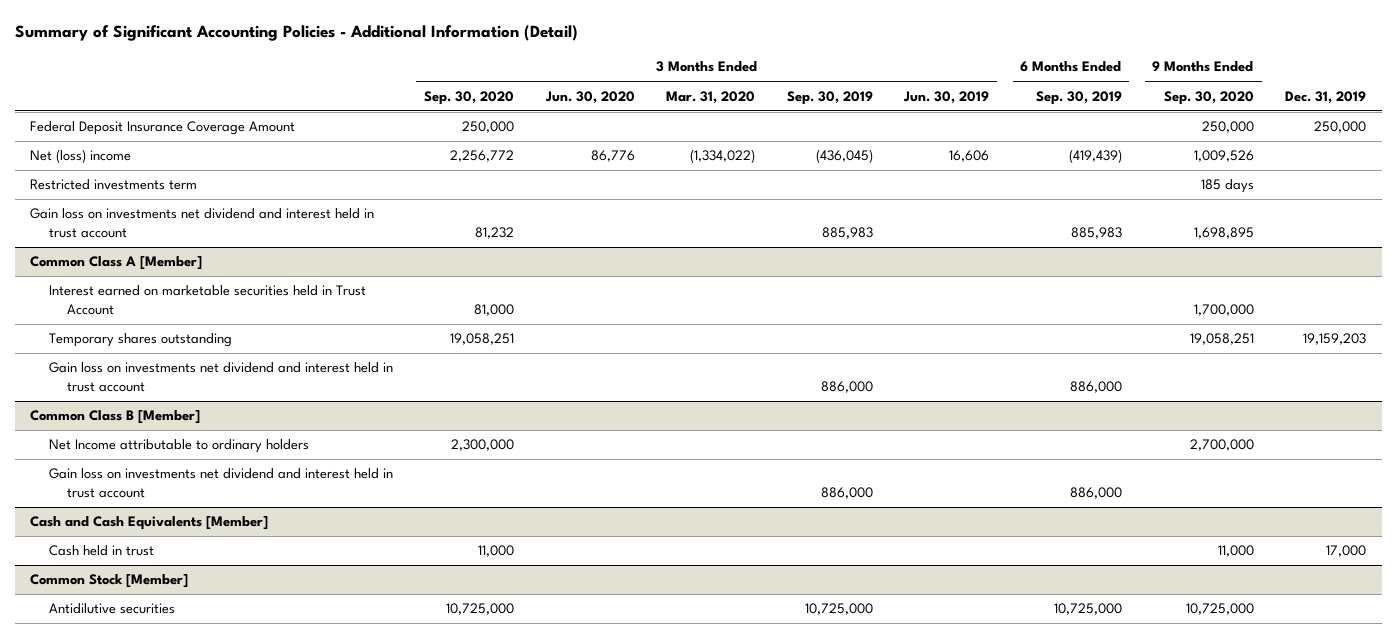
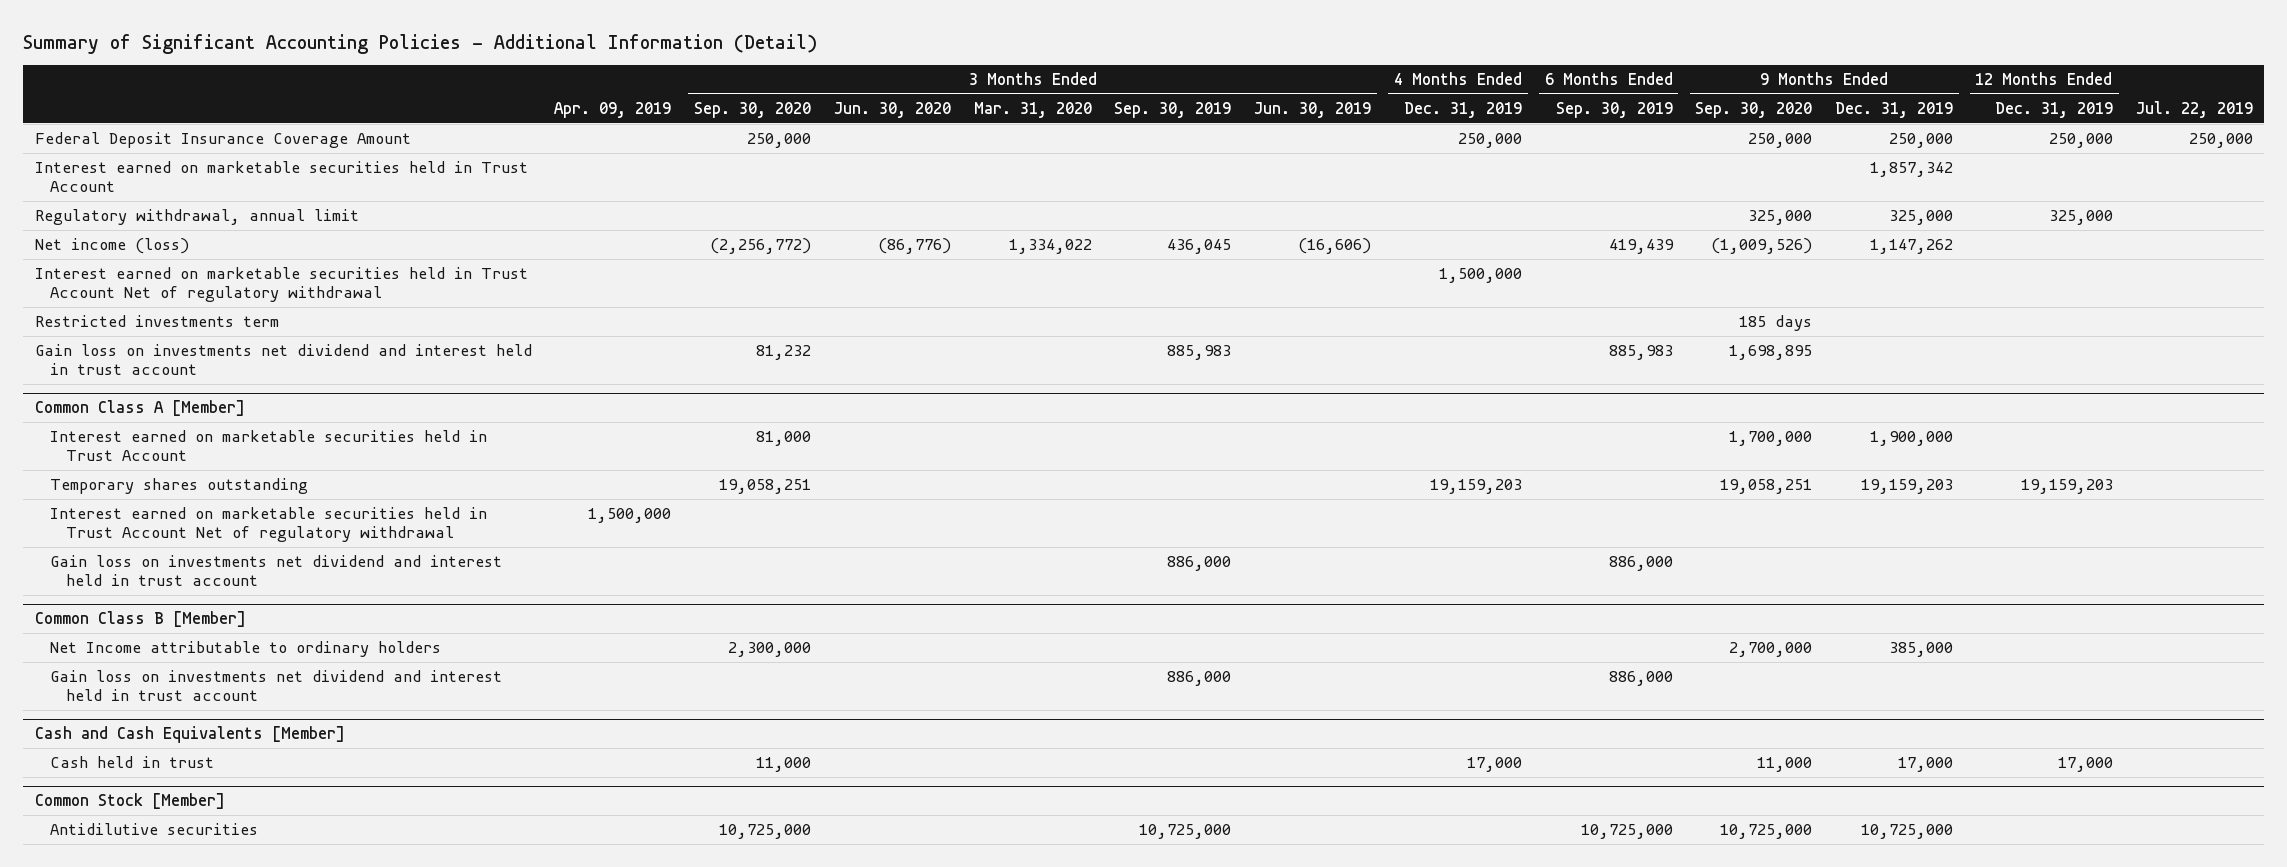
- | 3 Months Ended Sep. 30, 2020 | 3 Months Ended Jun. 30, 2020 | 3 Months Ended Mar. 31, 2020 | 3 Months Ended Sep. 30, 2019 | 3 Months Ended Jun. 30, 2019 | 6 Months Ended Sep. 30, 2019 | 9 Months Ended Sep. 30, 2020 | Dec. 31, 2019
+ | Apr. 09, 2019 | 3 Months Ended Sep. 30, 2020 | 3 Months Ended Jun. 30, 2020 | 3 Months Ended Mar. 31, 2020 | 3 Months Ended Sep. 30, 2019 | 3 Months Ended Jun. 30, 2019 | 4 Months Ended Dec. 31, 2019 | 6 Months Ended Sep. 30, 2019 | 9 Months Ended Sep. 30, 2020 | 9 Months Ended Dec. 31, 2019 | 12 Months Ended Dec. 31, 2019 | Jul. 22, 2019
- Net (loss) income | 2,256,772 | 86,776 | (1,334,022) | (436,045) | 16,606 | (419,439) | 1,009,526 |
+ Interest earned on marketable securities held in Trust Account | | | | | | | | | | 1,857,342 | |
+ Regulatory withdrawal, annual limit | | | | | | | | | 325,000 | 325,000 | 325,000 |
+ Net income (loss) | | (2,256,772) | (86,776) | 1,334,022 | 436,045 | (16,606) | | 419,439 | (1,009,526) | 1,147,262 | |
+ Interest earned on marketable securities held in Trust Account Net of regulatory withdrawal | | | | | | | 1,500,000 | | | | |
@ Common Class A [Member]
+ Interest earned on marketable securities held in Trust Account Net of regulatory withdrawal | 1,500,000 | | | | | | | | | | |

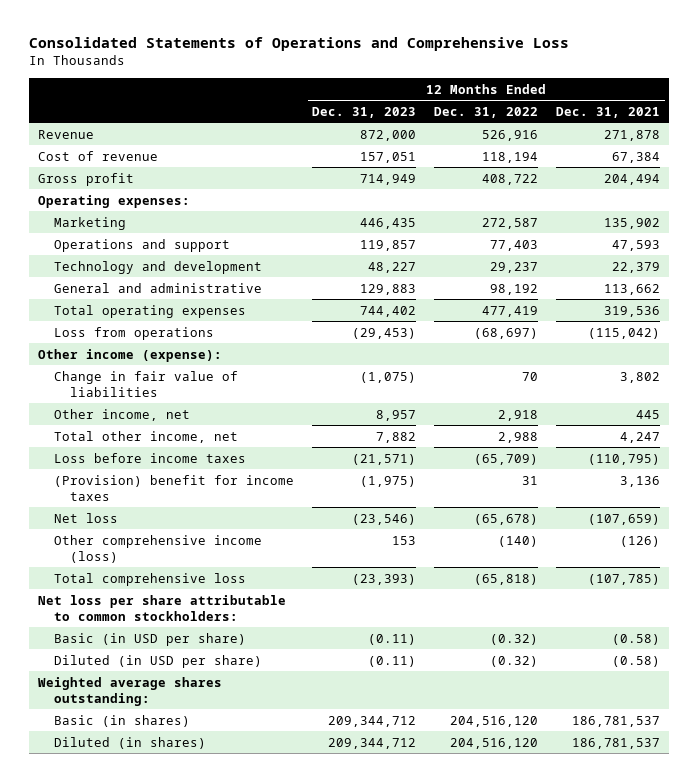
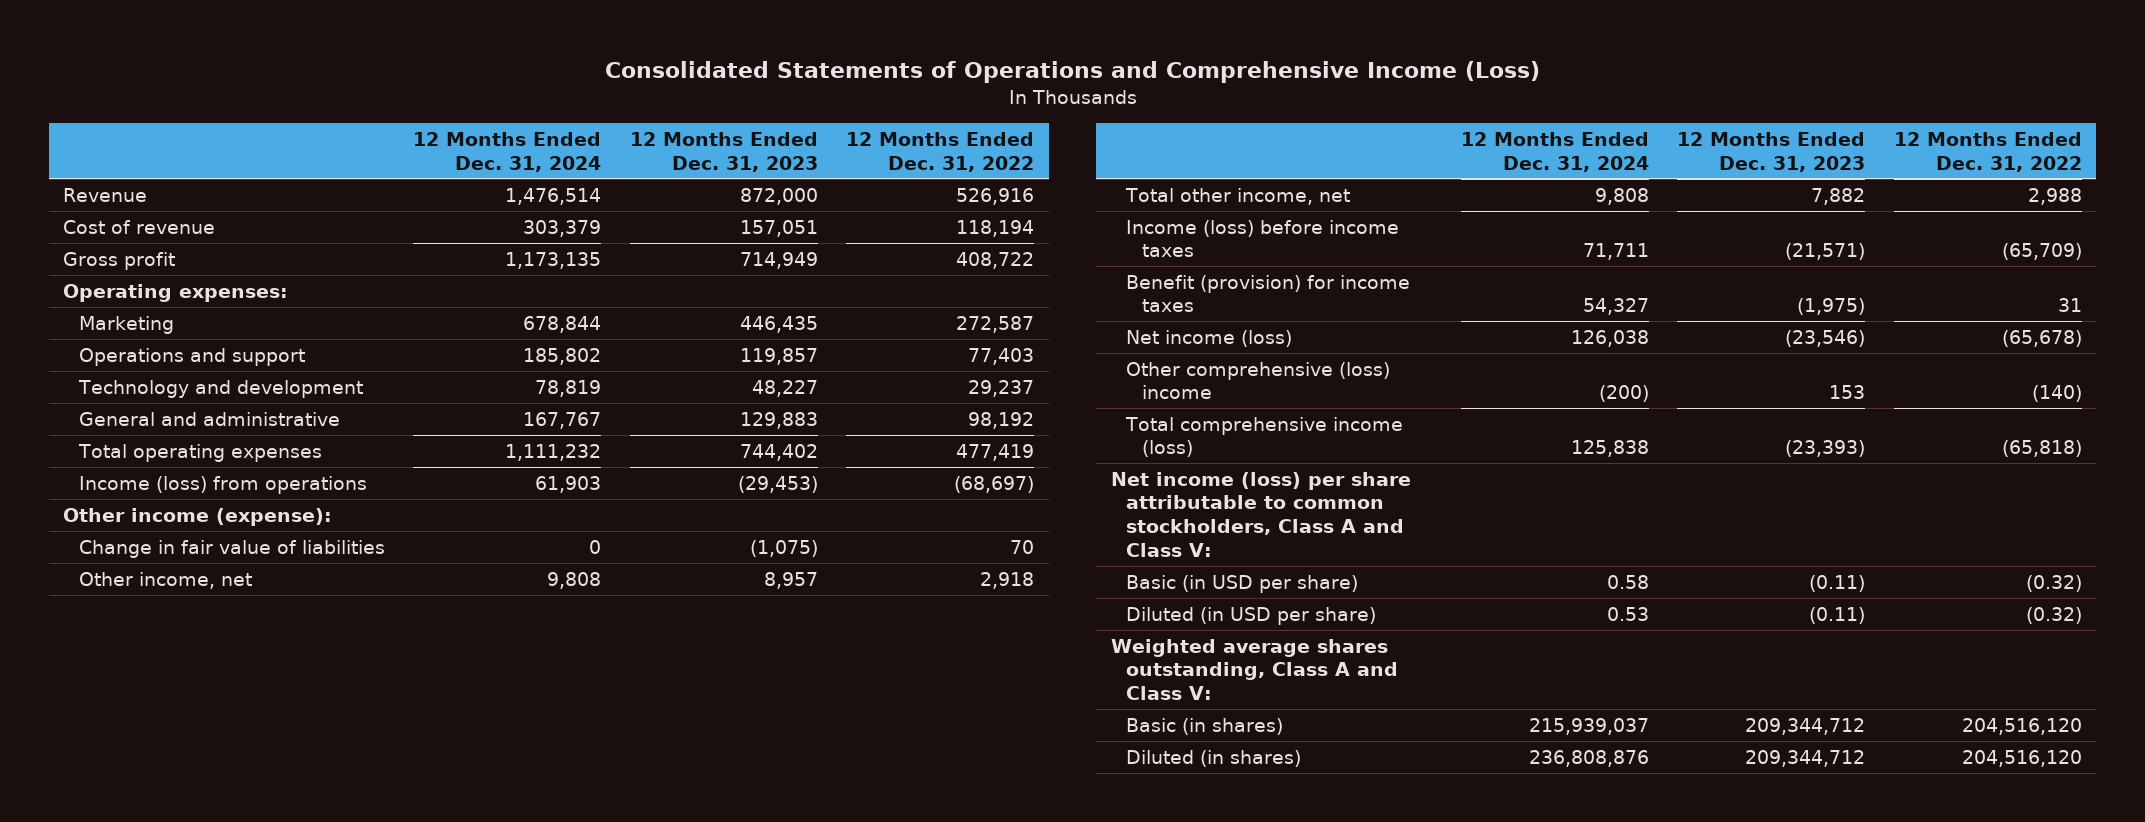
- Consolidated Statements of Operations and Comprehensive Loss
+ Consolidated Statements of Operations and Comprehensive Income (Loss)
- | 12 Months Ended Dec. 31, 2023 | 12 Months Ended Dec. 31, 2022 | 12 Months Ended Dec. 31, 2021
+ | 12 Months Ended Dec. 31, 2024 | 12 Months Ended Dec. 31, 2023 | 12 Months Ended Dec. 31, 2022
- Loss from operations | (29,453) | (68,697) | (115,042)
+ Income (loss) from operations | 61,903 | (29,453) | (68,697)
- Loss before income taxes | (21,571) | (65,709) | (110,795)
- (Provision) benefit for income taxes | (1,975) | 31 | 3,136
- Net loss | (23,546) | (65,678) | (107,659)
- Other comprehensive income (loss) | 153 | (140) | (126)
- Total comprehensive loss | (23,393) | (65,818) | (107,785)
- Net loss per share attributable to common stockholders:
+ Income (loss) before income taxes | 71,711 | (21,571) | (65,709)
+ Benefit (provision) for income taxes | 54,327 | (1,975) | 31
+ Net income (loss) | 126,038 | (23,546) | (65,678)
+ Other comprehensive (loss) income | (200) | 153 | (140)
+ Total comprehensive income (loss) | 125,838 | (23,393) | (65,818)
+ Net income (loss) per share attributable to common stockholders, Class A and Class V:
- Weighted average shares outstanding:
+ Weighted average shares outstanding, Class A and Class V:

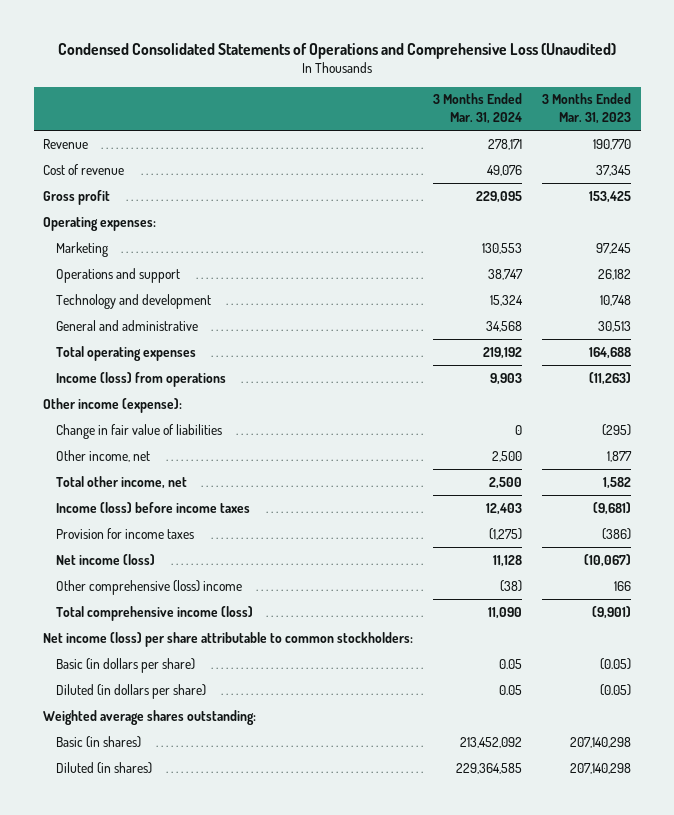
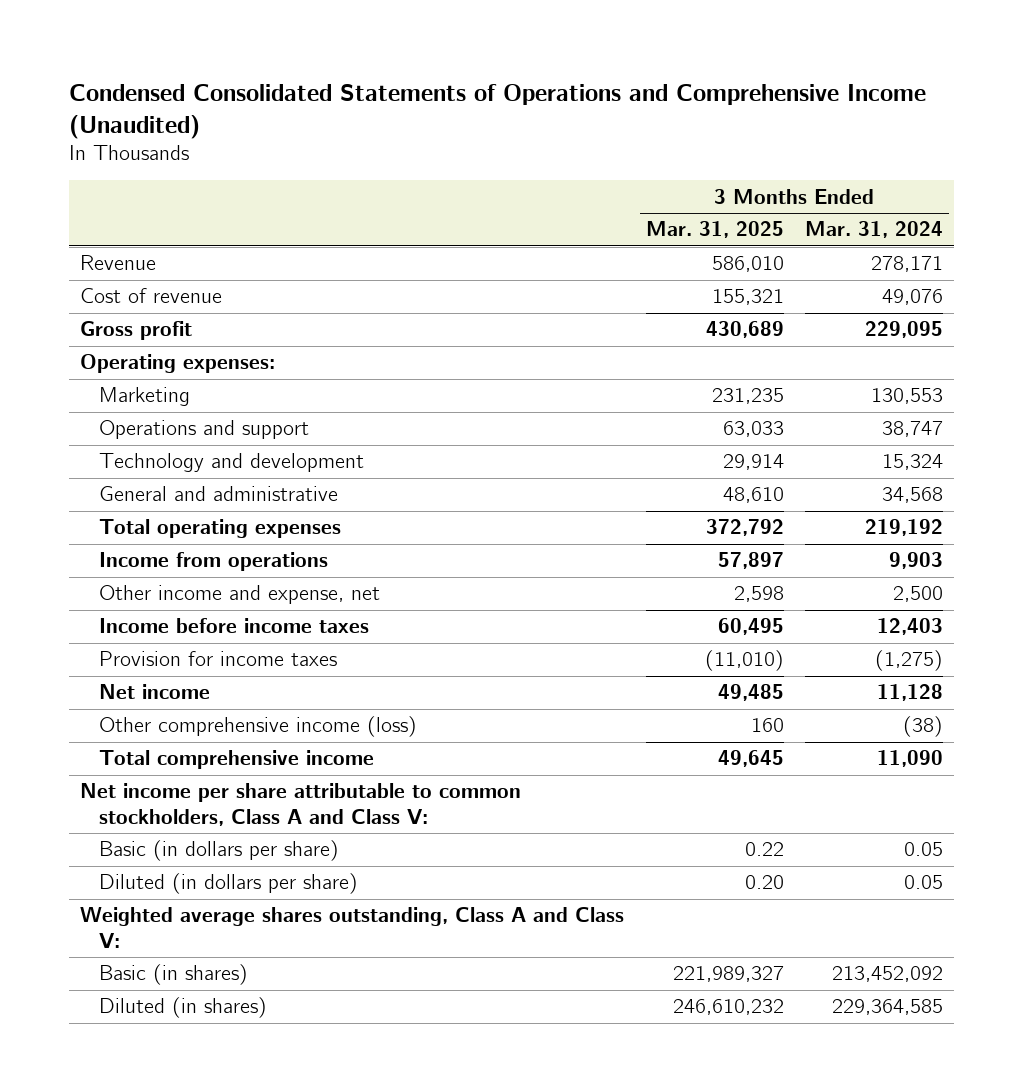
- Condensed Consolidated Statements of Operations and Comprehensive Loss (Unaudited)
+ Condensed Consolidated Statements of Operations and Comprehensive Income (Unaudited)
- | 3 Months Ended Mar. 31, 2024 | 3 Months Ended Mar. 31, 2023
+ | 3 Months Ended Mar. 31, 2025 | 3 Months Ended Mar. 31, 2024
- Income (loss) from operations | 9,903 | (11,263)
- Other income (expense):
- Change in fair value of liabilities | 0 | (295)
- Other income, net | 2,500 | 1,877
- Total other income, net | 2,500 | 1,582
- Income (loss) before income taxes | 12,403 | (9,681)
+ Income from operations | 57,897 | 9,903
+ Other income and expense, net | 2,598 | 2,500
+ Income before income taxes | 60,495 | 12,403
- Net income (loss) | 11,128 | (10,067)
- Other comprehensive (loss) income | (38) | 166
- Total comprehensive income (loss) | 11,090 | (9,901)
- Net income (loss) per share attributable to common stockholders:
+ Net income | 49,485 | 11,128
+ Other comprehensive income (loss) | 160 | (38)
+ Total comprehensive income | 49,645 | 11,090
+ Net income per share attributable to common stockholders, Class A and Class V:
- Weighted average shares outstanding:
+ Weighted average shares outstanding, Class A and Class V:

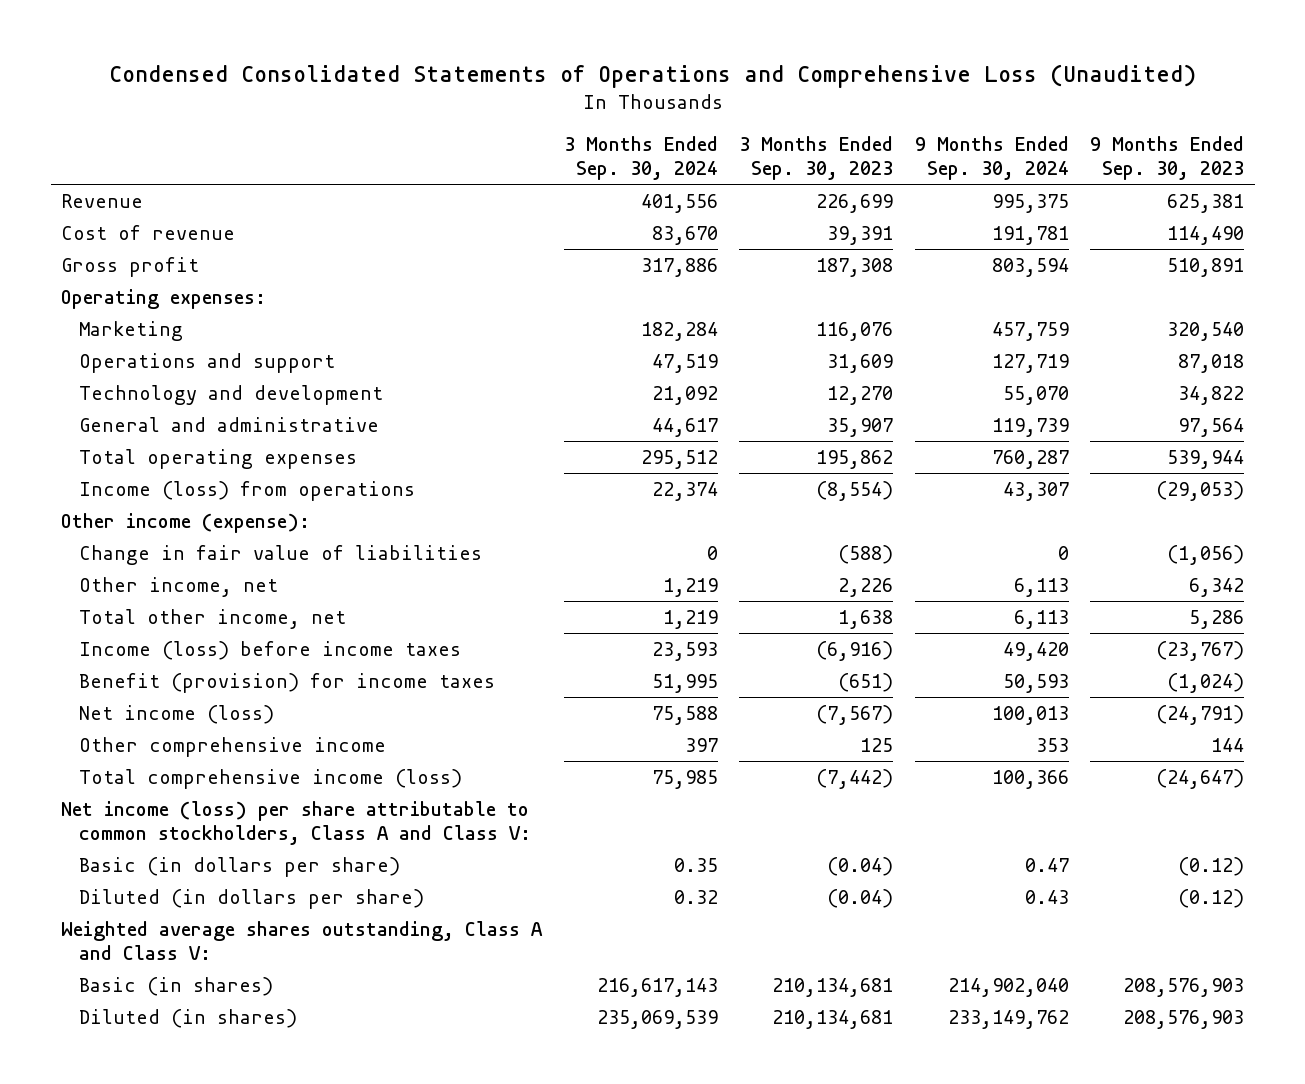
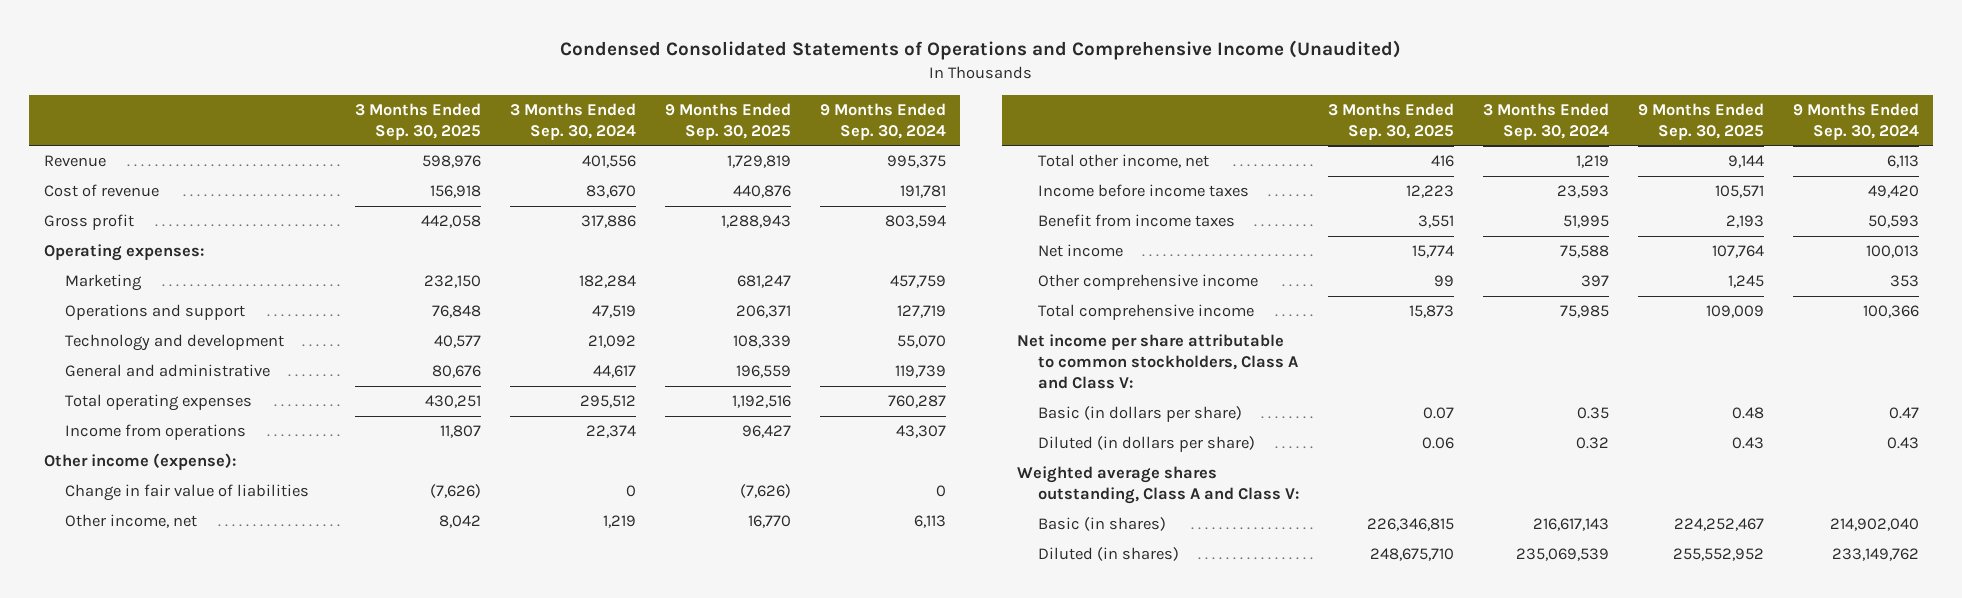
- Condensed Consolidated Statements of Operations and Comprehensive Loss (Unaudited)
+ Condensed Consolidated Statements of Operations and Comprehensive Income (Unaudited)
- | 3 Months Ended Sep. 30, 2024 | 3 Months Ended Sep. 30, 2023 | 9 Months Ended Sep. 30, 2024 | 9 Months Ended Sep. 30, 2023
+ | 3 Months Ended Sep. 30, 2025 | 3 Months Ended Sep. 30, 2024 | 9 Months Ended Sep. 30, 2025 | 9 Months Ended Sep. 30, 2024
- Income (loss) from operations | 22,374 | (8,554) | 43,307 | (29,053)
+ Income from operations | 11,807 | 22,374 | 96,427 | 43,307
- Income (loss) before income taxes | 23,593 | (6,916) | 49,420 | (23,767)
- Benefit (provision) for income taxes | 51,995 | (651) | 50,593 | (1,024)
- Net income (loss) | 75,588 | (7,567) | 100,013 | (24,791)
+ Income before income taxes | 12,223 | 23,593 | 105,571 | 49,420
+ Benefit from income taxes | 3,551 | 51,995 | 2,193 | 50,593
+ Net income | 15,774 | 75,588 | 107,764 | 100,013
- Total comprehensive income (loss) | 75,985 | (7,442) | 100,366 | (24,647)
- Net income (loss) per share attributable to common stockholders, Class A and Class V:
+ Total comprehensive income | 15,873 | 75,985 | 109,009 | 100,366
+ Net income per share attributable to common stockholders, Class A and Class V:

